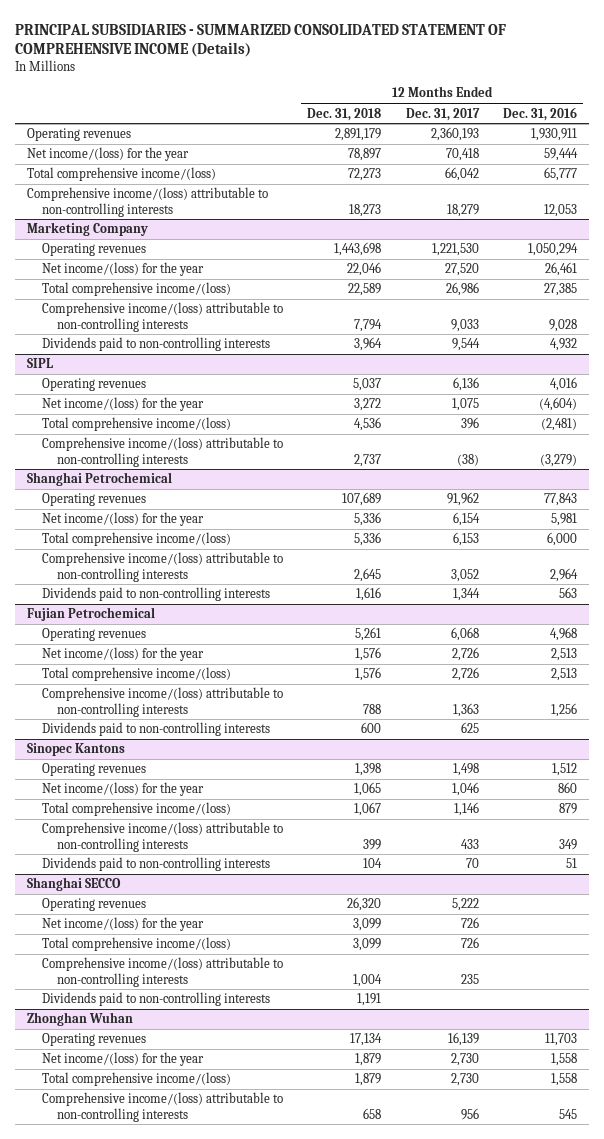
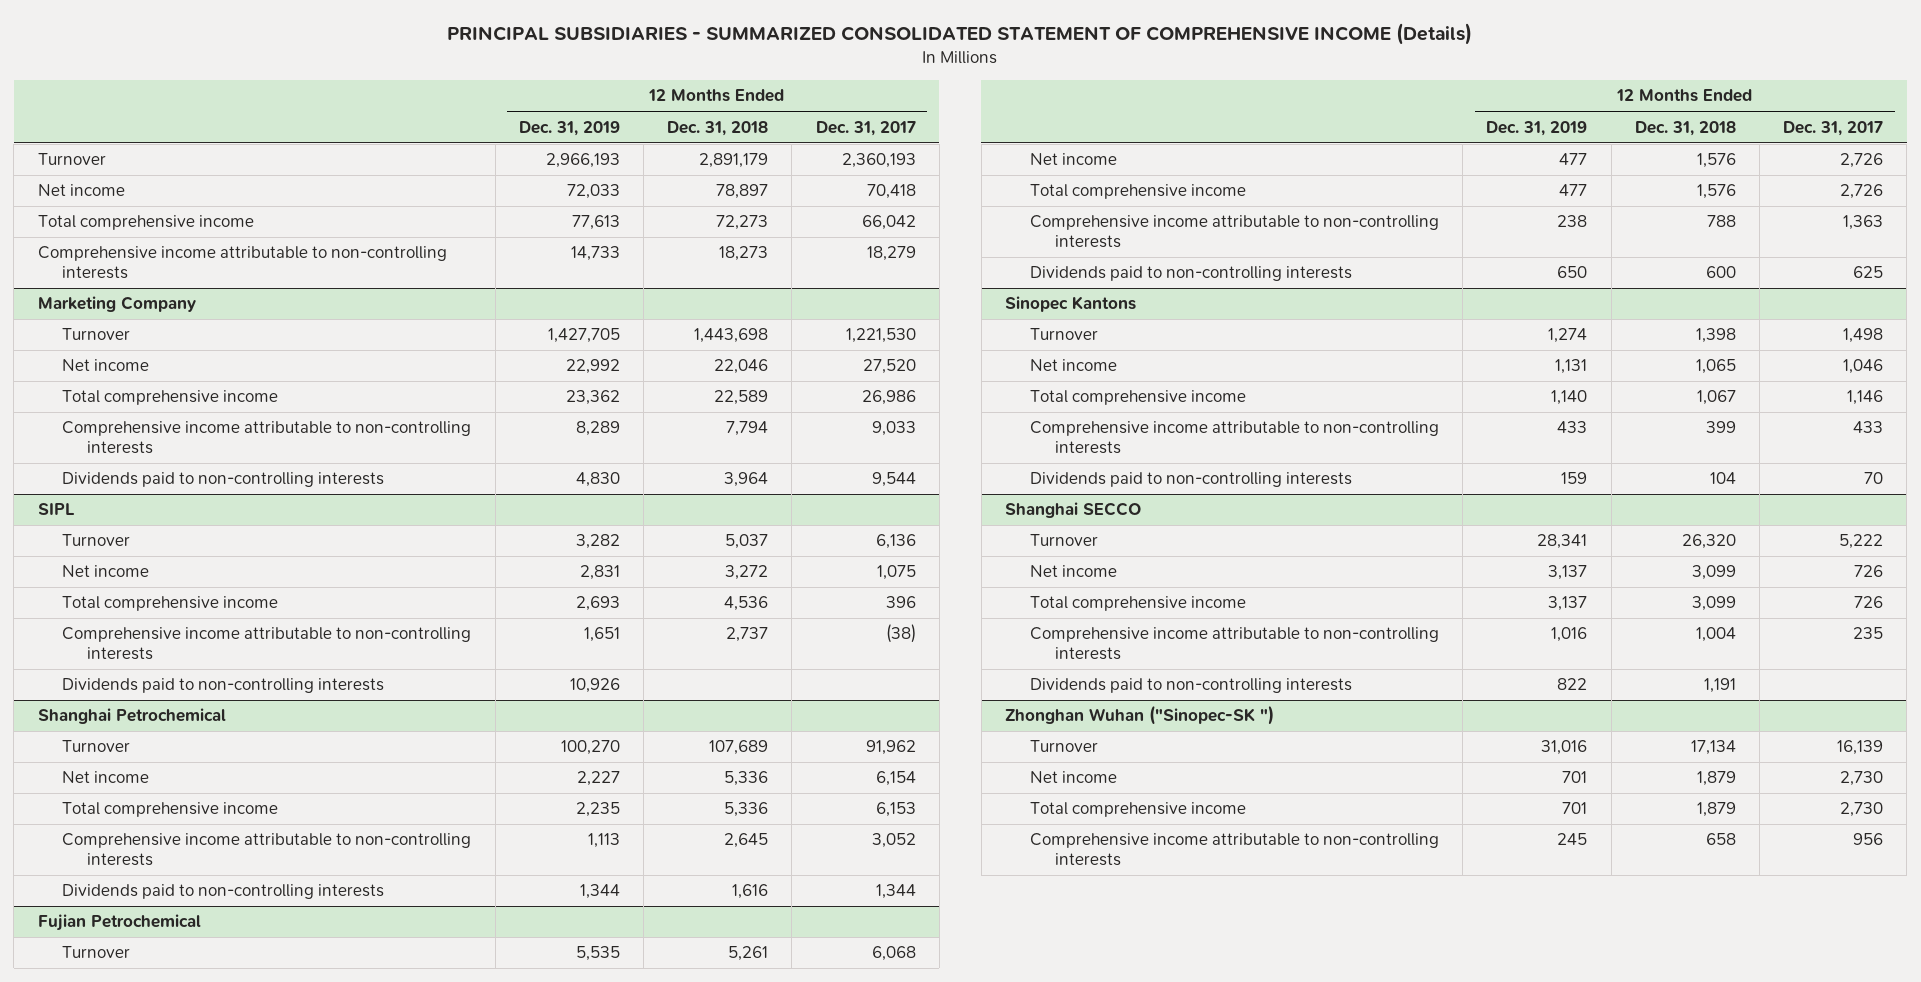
- | 12 Months Ended Dec. 31, 2018 | 12 Months Ended Dec. 31, 2017 | 12 Months Ended Dec. 31, 2016
+ | 12 Months Ended Dec. 31, 2019 | 12 Months Ended Dec. 31, 2018 | 12 Months Ended Dec. 31, 2017
- Operating revenues | 2,891,179 | 2,360,193 | 1,930,911
- Net income/(loss) for the year | 78,897 | 70,418 | 59,444
- Total comprehensive income/(loss) | 72,273 | 66,042 | 65,777
- Comprehensive income/(loss) attributable to non-controlling interests | 18,273 | 18,279 | 12,053
+ Turnover | 2,966,193 | 2,891,179 | 2,360,193
+ Net income | 72,033 | 78,897 | 70,418
+ Total comprehensive income | 77,613 | 72,273 | 66,042
+ Comprehensive income attributable to non-controlling interests | 14,733 | 18,273 | 18,279
@ Marketing Company
- Operating revenues | 1,443,698 | 1,221,530 | 1,050,294
- Net income/(loss) for the year | 22,046 | 27,520 | 26,461
- Total comprehensive income/(loss) | 22,589 | 26,986 | 27,385
- Comprehensive income/(loss) attributable to non-controlling interests | 7,794 | 9,033 | 9,028
+ Turnover | 1,427,705 | 1,443,698 | 1,221,530
+ Net income | 22,992 | 22,046 | 27,520
+ Total comprehensive income | 23,362 | 22,589 | 26,986
+ Comprehensive income attributable to non-controlling interests | 8,289 | 7,794 | 9,033
@ SIPL
- Operating revenues | 5,037 | 6,136 | 4,016
- Net income/(loss) for the year | 3,272 | 1,075 | (4,604)
- Total comprehensive income/(loss) | 4,536 | 396 | (2,481)
- Comprehensive income/(loss) attributable to non-controlling interests | 2,737 | (38) | (3,279)
+ Turnover | 3,282 | 5,037 | 6,136
+ Net income | 2,831 | 3,272 | 1,075
+ Total comprehensive income | 2,693 | 4,536 | 396
+ Comprehensive income attributable to non-controlling interests | 1,651 | 2,737 | (38)
+ Dividends paid to non-controlling interests | 10,926 | |
@ Shanghai Petrochemical
- Operating revenues | 107,689 | 91,962 | 77,843
- Net income/(loss) for the year | 5,336 | 6,154 | 5,981
- Total comprehensive income/(loss) | 5,336 | 6,153 | 6,000
- Comprehensive income/(loss) attributable to non-controlling interests | 2,645 | 3,052 | 2,964
+ Turnover | 100,270 | 107,689 | 91,962
+ Net income | 2,227 | 5,336 | 6,154
+ Total comprehensive income | 2,235 | 5,336 | 6,153
+ Comprehensive income attributable to non-controlling interests | 1,113 | 2,645 | 3,052
@ Fujian Petrochemical
- Operating revenues | 5,261 | 6,068 | 4,968
- Net income/(loss) for the year | 1,576 | 2,726 | 2,513
- Total comprehensive income/(loss) | 1,576 | 2,726 | 2,513
- Comprehensive income/(loss) attributable to non-controlling interests | 788 | 1,363 | 1,256
+ Turnover | 5,535 | 5,261 | 6,068
+ Net income | 477 | 1,576 | 2,726
+ Total comprehensive income | 477 | 1,576 | 2,726
+ Comprehensive income attributable to non-controlling interests | 238 | 788 | 1,363
@ Sinopec Kantons
- Operating revenues | 1,398 | 1,498 | 1,512
- Net income/(loss) for the year | 1,065 | 1,046 | 860
- Total comprehensive income/(loss) | 1,067 | 1,146 | 879
- Comprehensive income/(loss) attributable to non-controlling interests | 399 | 433 | 349
+ Turnover | 1,274 | 1,398 | 1,498
+ Net income | 1,131 | 1,065 | 1,046
+ Total comprehensive income | 1,140 | 1,067 | 1,146
+ Comprehensive income attributable to non-controlling interests | 433 | 399 | 433
@ Shanghai SECCO
- Operating revenues | 26,320 | 5,222 |
- Net income/(loss) for the year | 3,099 | 726 |
- Total comprehensive income/(loss) | 3,099 | 726 |
- Comprehensive income/(loss) attributable to non-controlling interests | 1,004 | 235 |
+ Turnover | 28,341 | 26,320 | 5,222
+ Net income | 3,137 | 3,099 | 726
+ Total comprehensive income | 3,137 | 3,099 | 726
+ Comprehensive income attributable to non-controlling interests | 1,016 | 1,004 | 235
- Zhonghan Wuhan
- Operating revenues | 17,134 | 16,139 | 11,703
- Net income/(loss) for the year | 1,879 | 2,730 | 1,558
- Total comprehensive income/(loss) | 1,879 | 2,730 | 1,558
- Comprehensive income/(loss) attributable to non-controlling interests | 658 | 956 | 545
+ Zhonghan Wuhan ("Sinopec-SK ")
+ Turnover | 31,016 | 17,134 | 16,139
+ Net income | 701 | 1,879 | 2,730
+ Total comprehensive income | 701 | 1,879 | 2,730
+ Comprehensive income attributable to non-controlling interests | 245 | 658 | 956

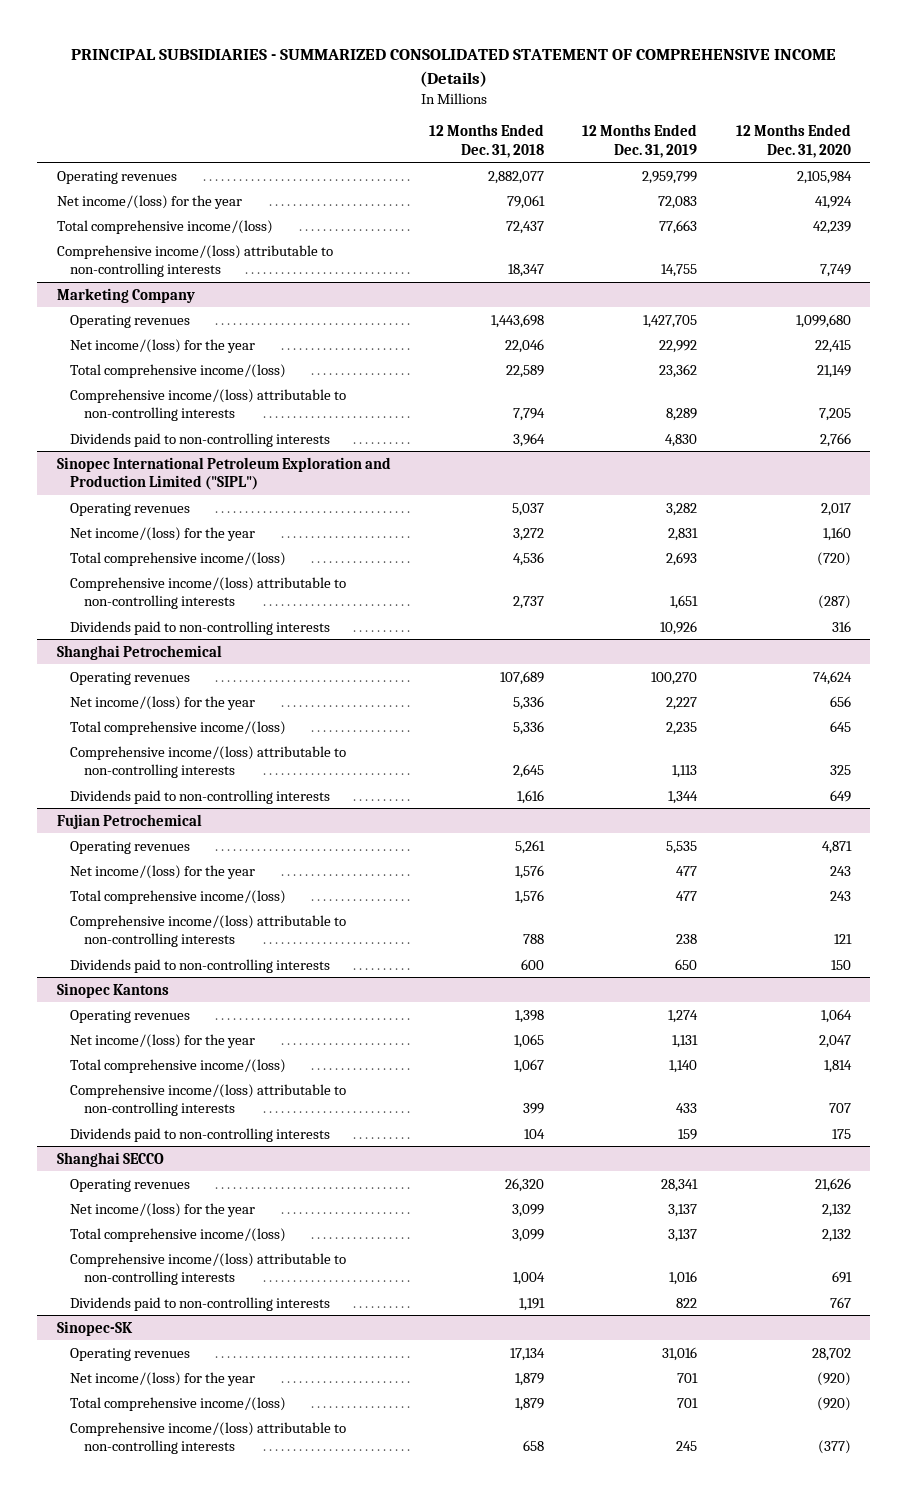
- | 12 Months Ended Dec. 31, 2019 | 12 Months Ended Dec. 31, 2018 | 12 Months Ended Dec. 31, 2017
+ | 12 Months Ended Dec. 31, 2018 | 12 Months Ended Dec. 31, 2019 | 12 Months Ended Dec. 31, 2020
- Turnover | 2,966,193 | 2,891,179 | 2,360,193
- Net income | 72,033 | 78,897 | 70,418
- Total comprehensive income | 77,613 | 72,273 | 66,042
- Comprehensive income attributable to non-controlling interests | 14,733 | 18,273 | 18,279
+ Operating revenues | 2,882,077 | 2,959,799 | 2,105,984
+ Net income/(loss) for the year | 79,061 | 72,083 | 41,924
+ Total comprehensive income/(loss) | 72,437 | 77,663 | 42,239
+ Comprehensive income/(loss) attributable to non-controlling interests | 18,347 | 14,755 | 7,749
@ Marketing Company
- Turnover | 1,427,705 | 1,443,698 | 1,221,530
- Net income | 22,992 | 22,046 | 27,520
- Total comprehensive income | 23,362 | 22,589 | 26,986
- Comprehensive income attributable to non-controlling interests | 8,289 | 7,794 | 9,033
+ Operating revenues | 1,443,698 | 1,427,705 | 1,099,680
+ Net income/(loss) for the year | 22,046 | 22,992 | 22,415
+ Total comprehensive income/(loss) | 22,589 | 23,362 | 21,149
+ Comprehensive income/(loss) attributable to non-controlling interests | 7,794 | 8,289 | 7,205
- SIPL
- Turnover | 3,282 | 5,037 | 6,136
- Net income | 2,831 | 3,272 | 1,075
- Total comprehensive income | 2,693 | 4,536 | 396
- Comprehensive income attributable to non-controlling interests | 1,651 | 2,737 | (38)
+ Sinopec International Petroleum Exploration and Production Limited ("SIPL")
+ Operating revenues | 5,037 | 3,282 | 2,017
+ Net income/(loss) for the year | 3,272 | 2,831 | 1,160
+ Total comprehensive income/(loss) | 4,536 | 2,693 | (720)
+ Comprehensive income/(loss) attributable to non-controlling interests | 2,737 | 1,651 | (287)
@ Shanghai Petrochemical
- Turnover | 100,270 | 107,689 | 91,962
- Net income | 2,227 | 5,336 | 6,154
- Total comprehensive income | 2,235 | 5,336 | 6,153
- Comprehensive income attributable to non-controlling interests | 1,113 | 2,645 | 3,052
+ Operating revenues | 107,689 | 100,270 | 74,624
+ Net income/(loss) for the year | 5,336 | 2,227 | 656
+ Total comprehensive income/(loss) | 5,336 | 2,235 | 645
+ Comprehensive income/(loss) attributable to non-controlling interests | 2,645 | 1,113 | 325
@ Fujian Petrochemical
- Turnover | 5,535 | 5,261 | 6,068
- Net income | 477 | 1,576 | 2,726
- Total comprehensive income | 477 | 1,576 | 2,726
- Comprehensive income attributable to non-controlling interests | 238 | 788 | 1,363
+ Operating revenues | 5,261 | 5,535 | 4,871
+ Net income/(loss) for the year | 1,576 | 477 | 243
+ Total comprehensive income/(loss) | 1,576 | 477 | 243
+ Comprehensive income/(loss) attributable to non-controlling interests | 788 | 238 | 121
@ Sinopec Kantons
- Turnover | 1,274 | 1,398 | 1,498
- Net income | 1,131 | 1,065 | 1,046
- Total comprehensive income | 1,140 | 1,067 | 1,146
- Comprehensive income attributable to non-controlling interests | 433 | 399 | 433
+ Operating revenues | 1,398 | 1,274 | 1,064
+ Net income/(loss) for the year | 1,065 | 1,131 | 2,047
+ Total comprehensive income/(loss) | 1,067 | 1,140 | 1,814
+ Comprehensive income/(loss) attributable to non-controlling interests | 399 | 433 | 707
@ Shanghai SECCO
- Turnover | 28,341 | 26,320 | 5,222
- Net income | 3,137 | 3,099 | 726
- Total comprehensive income | 3,137 | 3,099 | 726
- Comprehensive income attributable to non-controlling interests | 1,016 | 1,004 | 235
+ Operating revenues | 26,320 | 28,341 | 21,626
+ Net income/(loss) for the year | 3,099 | 3,137 | 2,132
+ Total comprehensive income/(loss) | 3,099 | 3,137 | 2,132
+ Comprehensive income/(loss) attributable to non-controlling interests | 1,004 | 1,016 | 691
- Zhonghan Wuhan ("Sinopec-SK ")
- Turnover | 31,016 | 17,134 | 16,139
- Net income | 701 | 1,879 | 2,730
- Total comprehensive income | 701 | 1,879 | 2,730
- Comprehensive income attributable to non-controlling interests | 245 | 658 | 956
+ Sinopec-SK
+ Operating revenues | 17,134 | 31,016 | 28,702
+ Net income/(loss) for the year | 1,879 | 701 | (920)
+ Total comprehensive income/(loss) | 1,879 | 701 | (920)
+ Comprehensive income/(loss) attributable to non-controlling interests | 658 | 245 | (377)

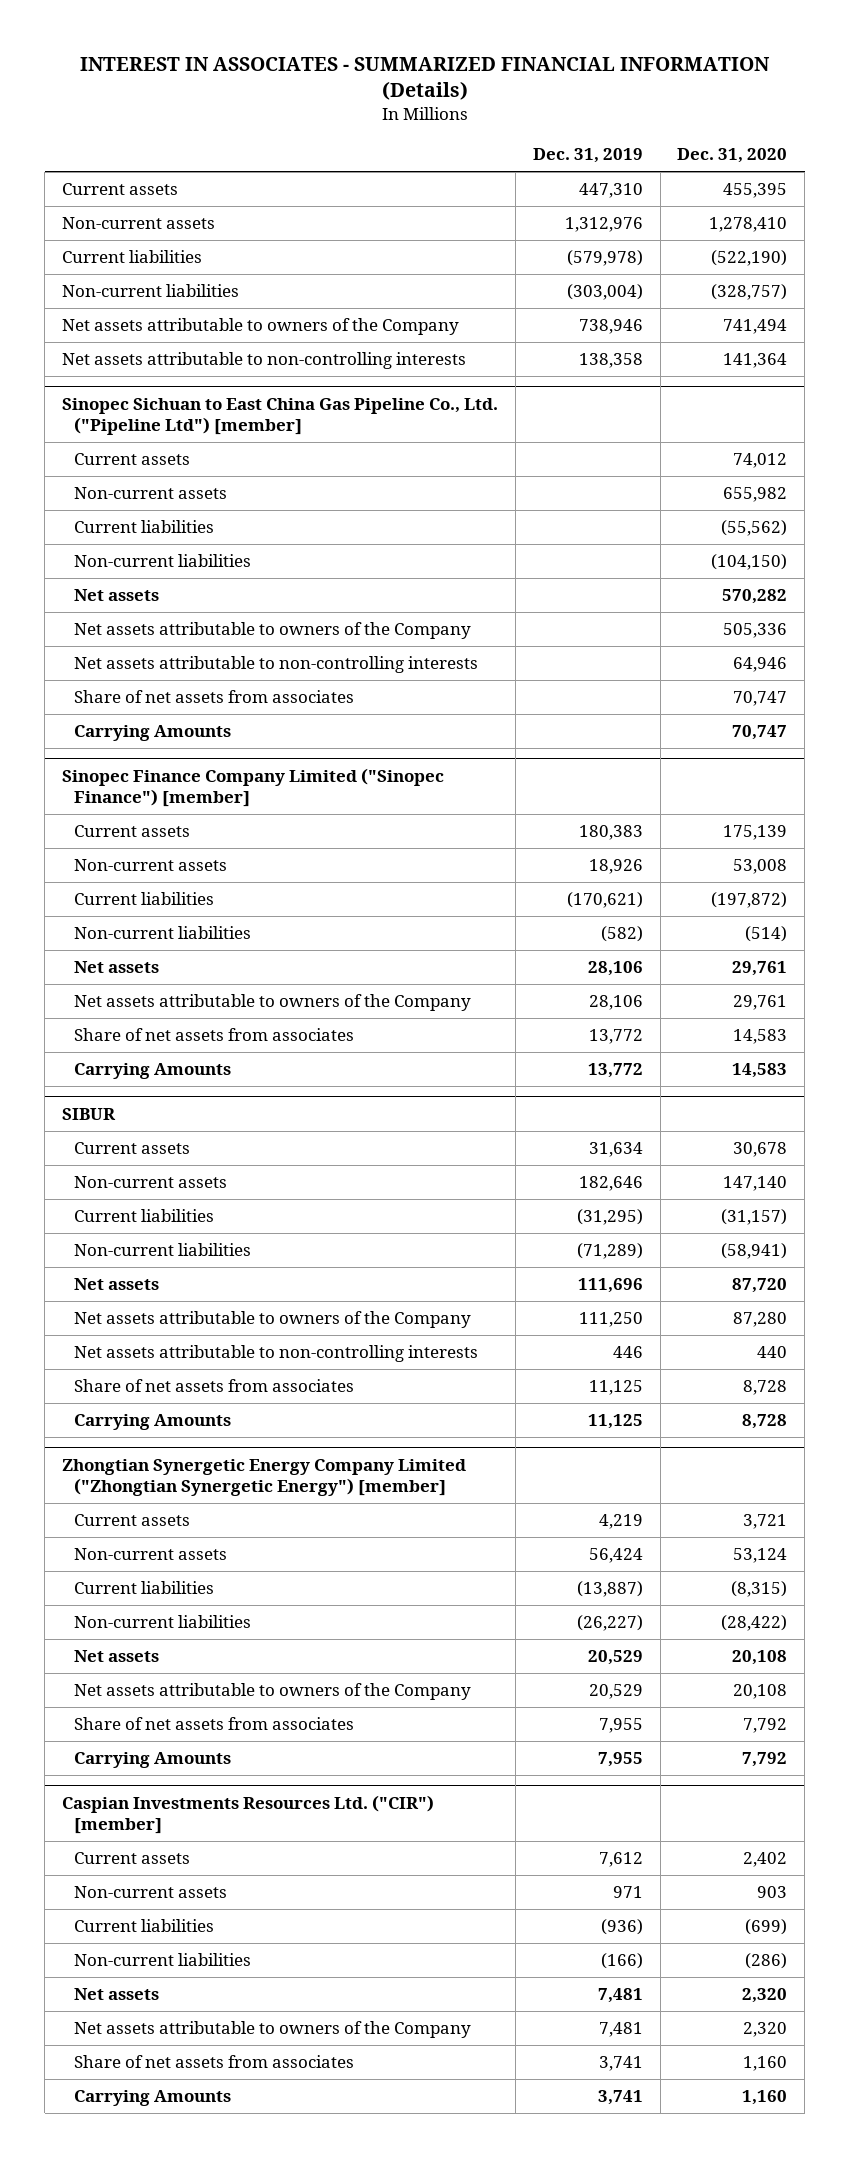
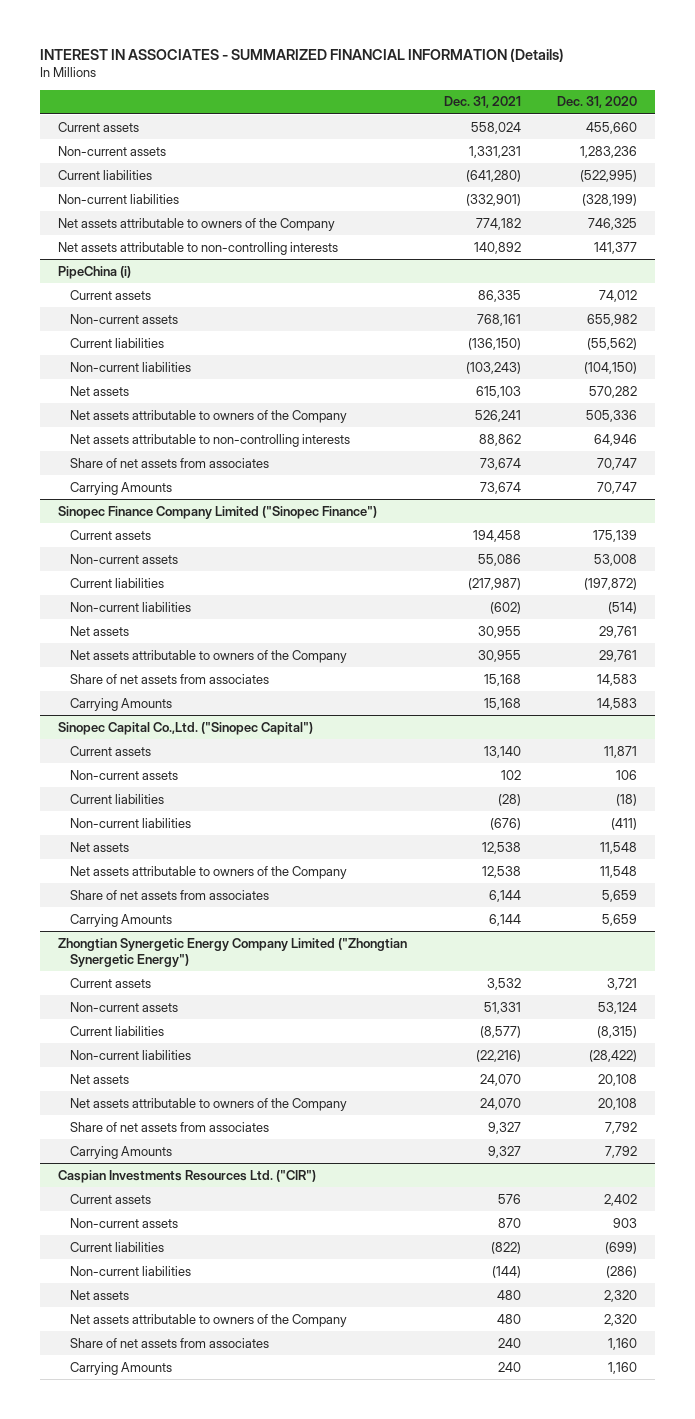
- | Dec. 31, 2019 | Dec. 31, 2020
+ | Dec. 31, 2021 | Dec. 31, 2020
- Current assets | 447,310 | 455,395
- Non-current assets | 1,312,976 | 1,278,410
- Current liabilities | (579,978) | (522,190)
- Non-current liabilities | (303,004) | (328,757)
- Net assets attributable to owners of the Company | 738,946 | 741,494
- Net assets attributable to non-controlling interests | 138,358 | 141,364
- Sinopec Sichuan to East China Gas Pipeline Co., Ltd. ("Pipeline Ltd") [member]
+ Current assets | 558,024 | 455,660
+ Non-current assets | 1,331,231 | 1,283,236
+ Current liabilities | (641,280) | (522,995)
+ Non-current liabilities | (332,901) | (328,199)
+ Net assets attributable to owners of the Company | 774,182 | 746,325
+ Net assets attributable to non-controlling interests | 140,892 | 141,377
+ PipeChina (i)
- Sinopec Finance Company Limited ("Sinopec Finance") [member]
+ Sinopec Finance Company Limited ("Sinopec Finance")
- SIBUR
- Current assets | 31,634 | 30,678
- Non-current assets | 182,646 | 147,140
- Current liabilities | (31,295) | (31,157)
- Non-current liabilities | (71,289) | (58,941)
- Net assets | 111,696 | 87,720
- Net assets attributable to owners of the Company | 111,250 | 87,280
- Net assets attributable to non-controlling interests | 446 | 440
- Share of net assets from associates | 11,125 | 8,728
- Carrying Amounts | 11,125 | 8,728
- Zhongtian Synergetic Energy Company Limited ("Zhongtian Synergetic Energy") [member]
+ Sinopec Capital Co.,Ltd. ("Sinopec Capital")
+ Current assets | 13,140 | 11,871
+ Non-current assets | 102 | 106
+ Current liabilities | (28) | (18)
+ Non-current liabilities | (676) | (411)
+ Net assets | 12,538 | 11,548
+ Net assets attributable to owners of the Company | 12,538 | 11,548
+ Share of net assets from associates | 6,144 | 5,659
+ Carrying Amounts | 6,144 | 5,659
+ Zhongtian Synergetic Energy Company Limited ("Zhongtian Synergetic Energy")
- Caspian Investments Resources Ltd. ("CIR") [member]
+ Caspian Investments Resources Ltd. ("CIR")

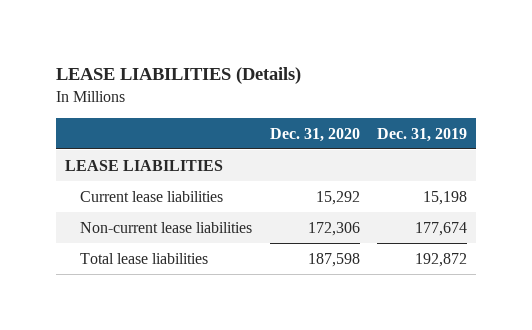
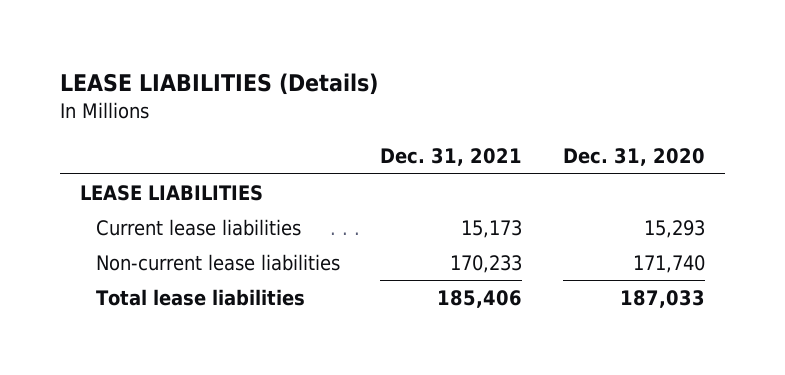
- | Dec. 31, 2020 | Dec. 31, 2019
+ | Dec. 31, 2021 | Dec. 31, 2020
- Current lease liabilities | 15,292 | 15,198
- Non-current lease liabilities | 172,306 | 177,674
- Total lease liabilities | 187,598 | 192,872
+ Current lease liabilities | 15,173 | 15,293
+ Non-current lease liabilities | 170,233 | 171,740
+ Total lease liabilities | 185,406 | 187,033

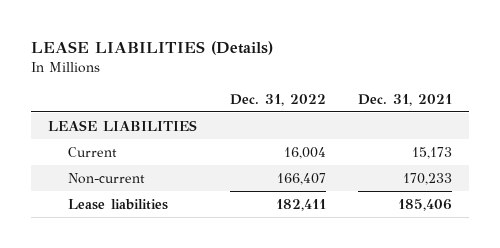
- | Dec. 31, 2021 | Dec. 31, 2020
+ | Dec. 31, 2022 | Dec. 31, 2021
- Current lease liabilities | 15,173 | 15,293
- Non-current lease liabilities | 170,233 | 171,740
- Total lease liabilities | 185,406 | 187,033
+ Current | 16,004 | 15,173
+ Non-current | 166,407 | 170,233
+ Lease liabilities | 182,411 | 185,406

